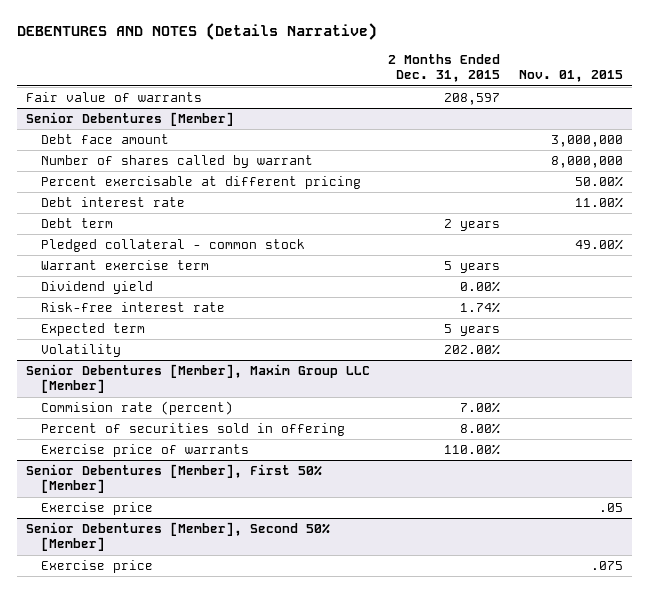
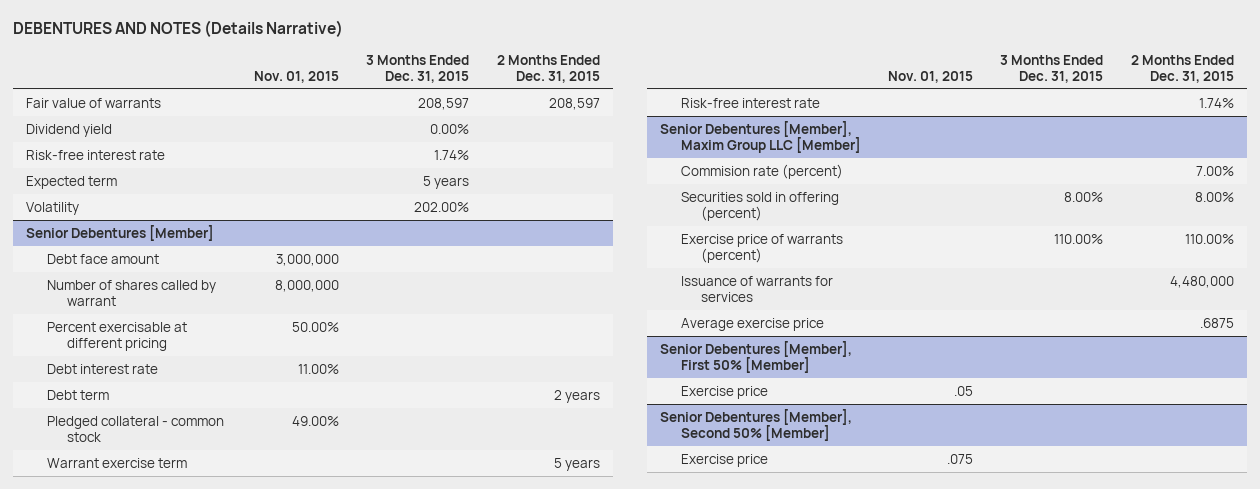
- | 2 Months Ended Dec. 31, 2015 | Nov. 01, 2015
+ | Nov. 01, 2015 | 3 Months Ended Dec. 31, 2015 | 2 Months Ended Dec. 31, 2015
+ Dividend yield | | 0.00% |
+ Risk-free interest rate | | 1.74% |
+ Expected term | | 5 years |
+ Volatility | | 202.00% |
@ Senior Debentures [Member]
- Dividend yield | 0.00% |
- Expected term | 5 years |
- Volatility | 202.00% |
@ Senior Debentures [Member], Maxim Group LLC [Member]
- Percent of securities sold in offering | 8.00% |
- Exercise price of warrants | 110.00% |
+ Securities sold in offering (percent) | | 8.00% | 8.00%
+ Exercise price of warrants (percent) | | 110.00% | 110.00%
+ Issuance of warrants for services | | | 4,480,000
+ Average exercise price | | | .6875

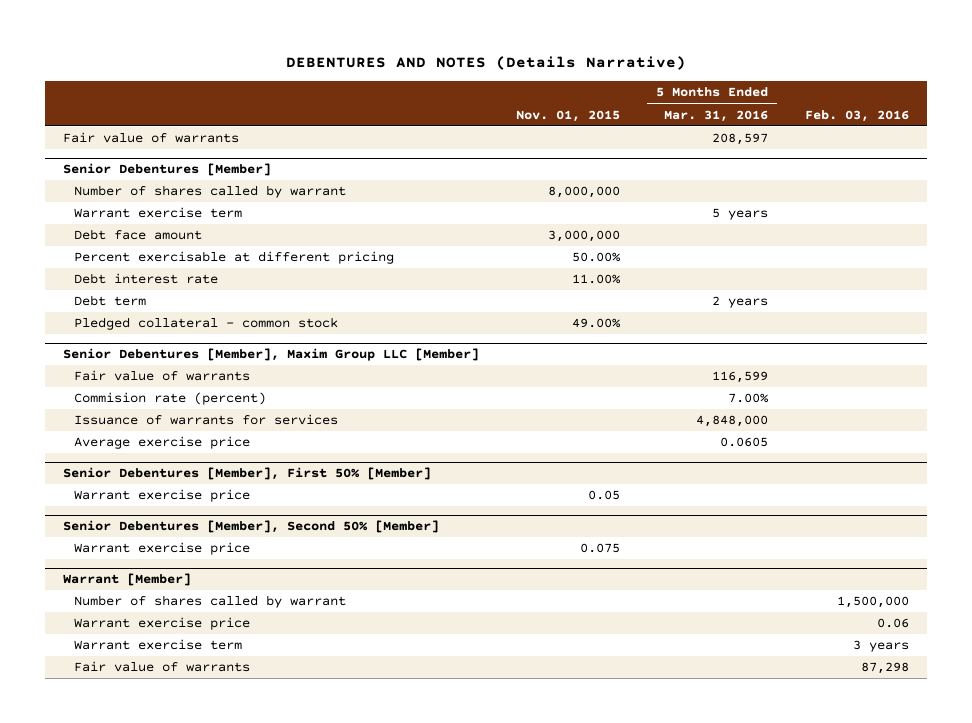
- | Nov. 01, 2015 | 3 Months Ended Dec. 31, 2015 | 2 Months Ended Dec. 31, 2015
+ | Nov. 01, 2015 | 5 Months Ended Mar. 31, 2016 | Feb. 03, 2016
- Dividend yield | | 0.00% |
- Risk-free interest rate | | 1.74% |
- Expected term | | 5 years |
- Volatility | | 202.00% |
@ Senior Debentures [Member]
moved up: Warrant exercise term | | 5 years |
moved down: Debt face amount | 3,000,000 | |
- Risk-free interest rate | | | 1.74%
@ Senior Debentures [Member], Maxim Group LLC [Member]
+ Fair value of warrants | | 116,599 |
- Securities sold in offering (percent) | | 8.00% | 8.00%
- Exercise price of warrants (percent) | | 110.00% | 110.00%
@ Senior Debentures [Member], First 50% [Member]
- Exercise price | .05 | |
+ Warrant exercise price | 0.05 | |
@ Senior Debentures [Member], Second 50% [Member]
- Exercise price | .075 | |
+ Warrant exercise price | 0.075 | |
+ Warrant [Member]
+ Number of shares called by warrant | | | 1,500,000
+ Warrant exercise price | | | 0.06
+ Warrant exercise term | | | 3 years
+ Fair value of warrants | | | 87,298

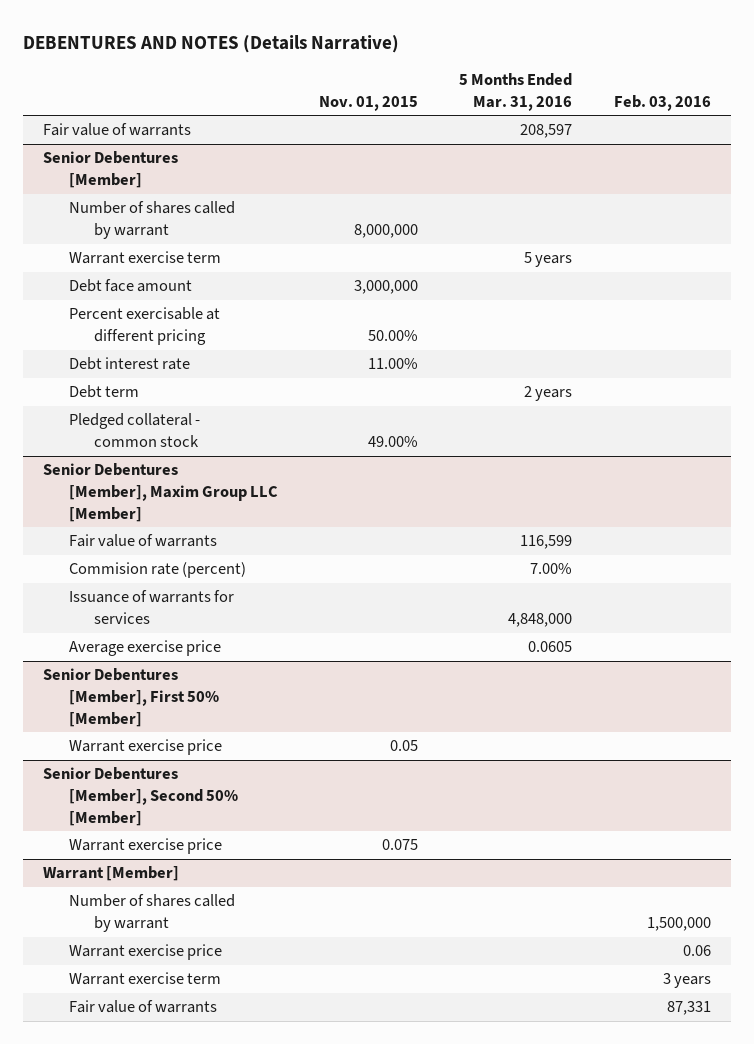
@ Warrant [Member]
- Fair value of warrants | | | 87,298
+ Fair value of warrants | | | 87,331

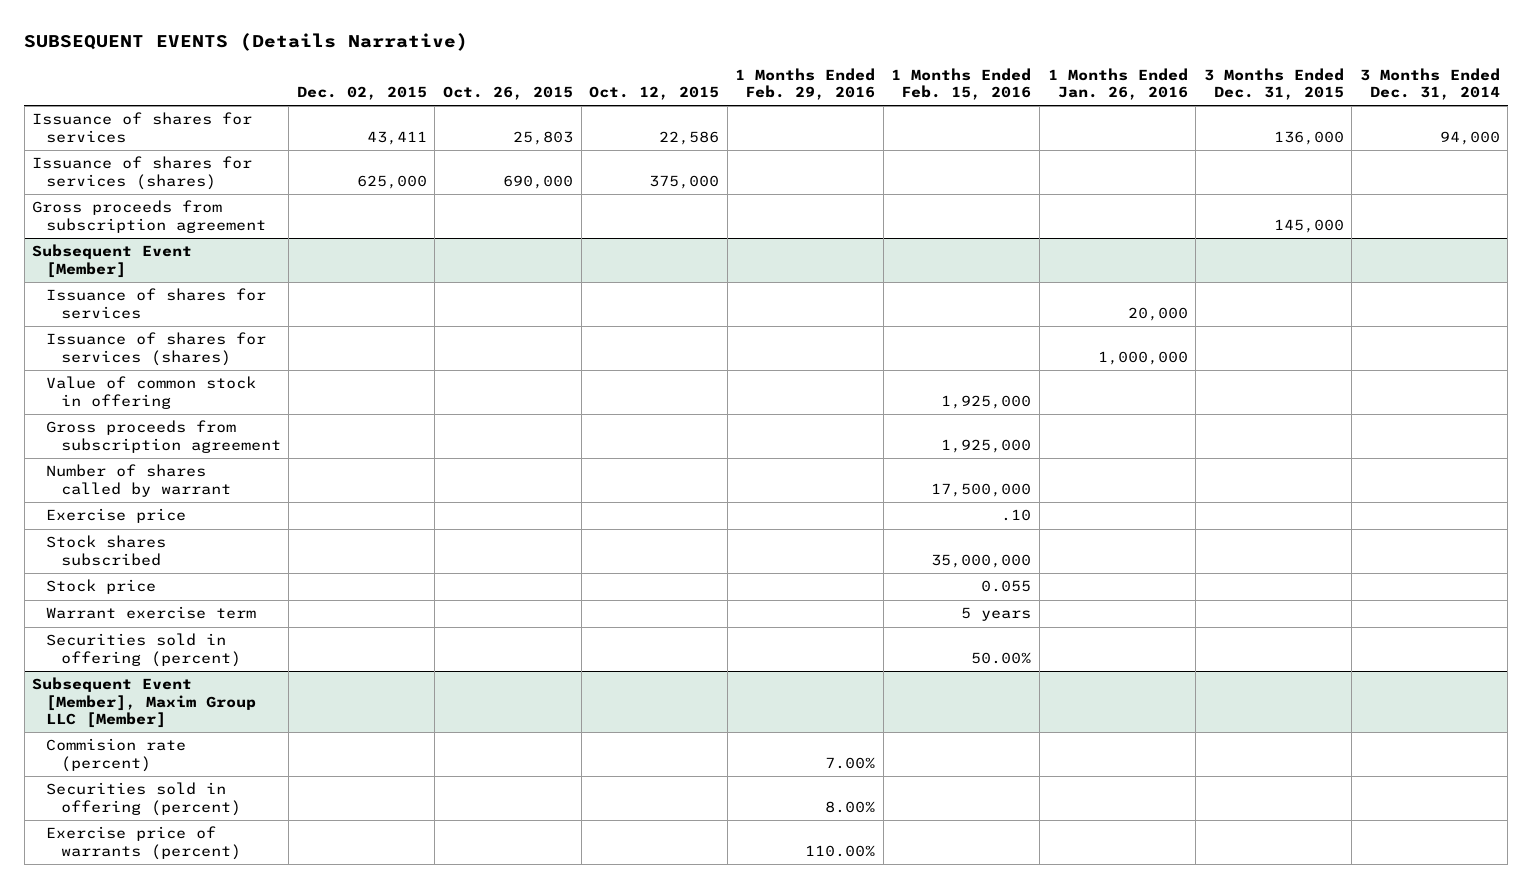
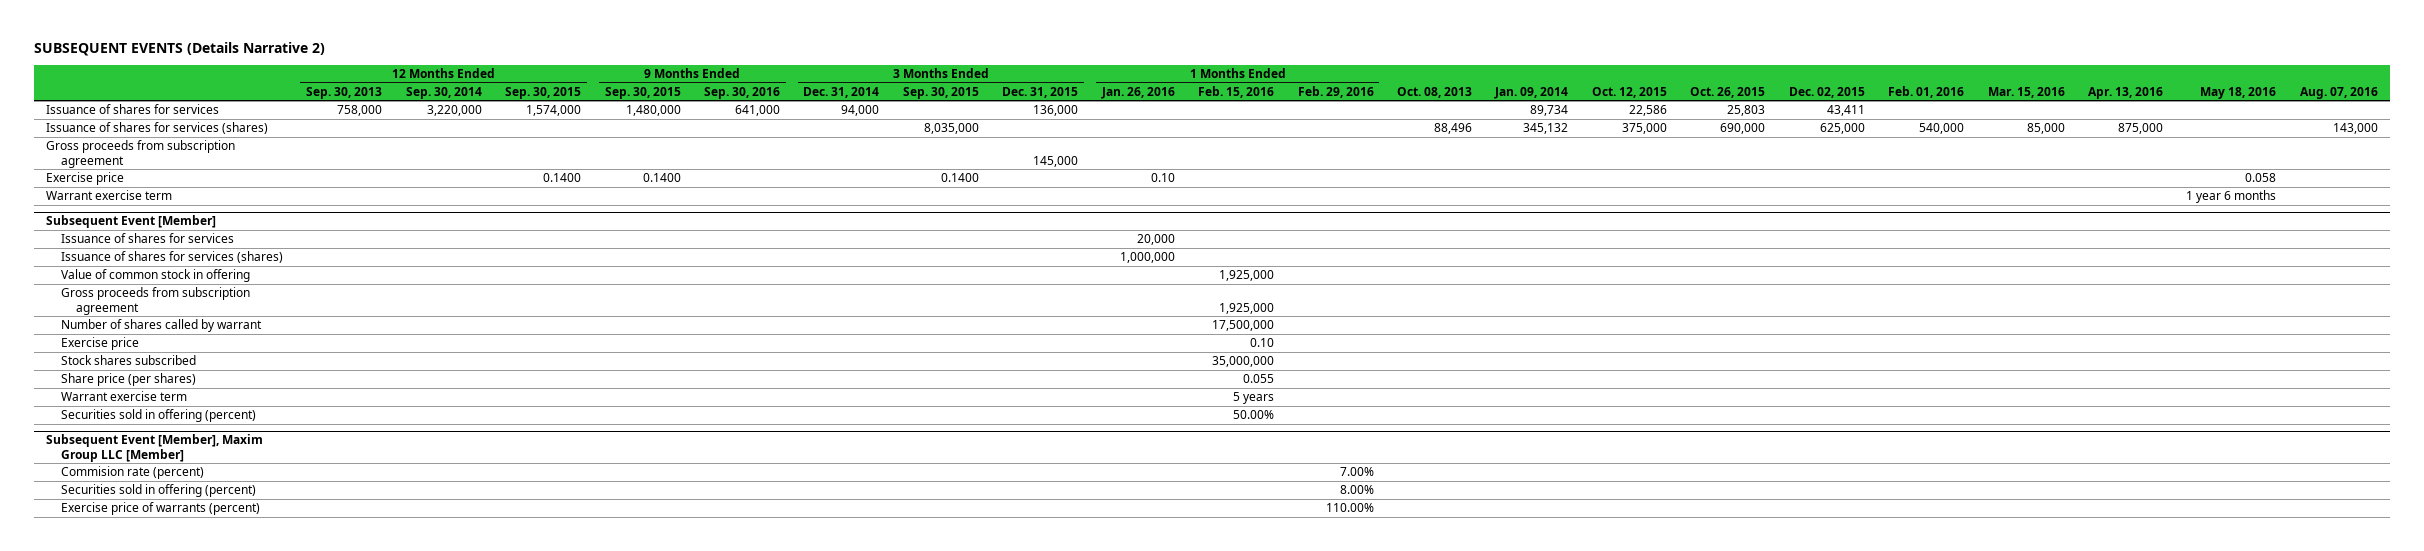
- SUBSEQUENT EVENTS (Details Narrative)
+ SUBSEQUENT EVENTS (Details Narrative 2)
- | Dec. 02, 2015 | Oct. 26, 2015 | Oct. 12, 2015 | 1 Months Ended Feb. 29, 2016 | 1 Months Ended Feb. 15, 2016 | 1 Months Ended Jan. 26, 2016 | 3 Months Ended Dec. 31, 2015 | 3 Months Ended Dec. 31, 2014
+ | 12 Months Ended Sep. 30, 2013 | 12 Months Ended Sep. 30, 2014 | 12 Months Ended Sep. 30, 2015 | 9 Months Ended Sep. 30, 2015 | 9 Months Ended Sep. 30, 2016 | 3 Months Ended Dec. 31, 2014 | 3 Months Ended Sep. 30, 2015 | 3 Months Ended Dec. 31, 2015 | 1 Months Ended Jan. 26, 2016 | 1 Months Ended Feb. 15, 2016 | 1 Months Ended Feb. 29, 2016 | Oct. 08, 2013 | Jan. 09, 2014 | Oct. 12, 2015 | Oct. 26, 2015 | Dec. 02, 2015 | Feb. 01, 2016 | Mar. 15, 2016 | Apr. 13, 2016 | May 18, 2016 | Aug. 07, 2016
+ Exercise price | | | 0.1400 | 0.1400 | | | 0.1400 | | 0.10 | | | | | | | | | | | 0.058 |
+ Warrant exercise term | | | | | | | | | | | | | | | | | | | | 1 year 6 months |
@ Subsequent Event [Member]
- Exercise price | | | | | .10 | | |
+ Exercise price | | | | | | | | | | 0.10 | | | | | | | | | | |
- Stock price | | | | | 0.055 | | |
+ Share price (per shares) | | | | | | | | | | 0.055 | | | | | | | | | | |

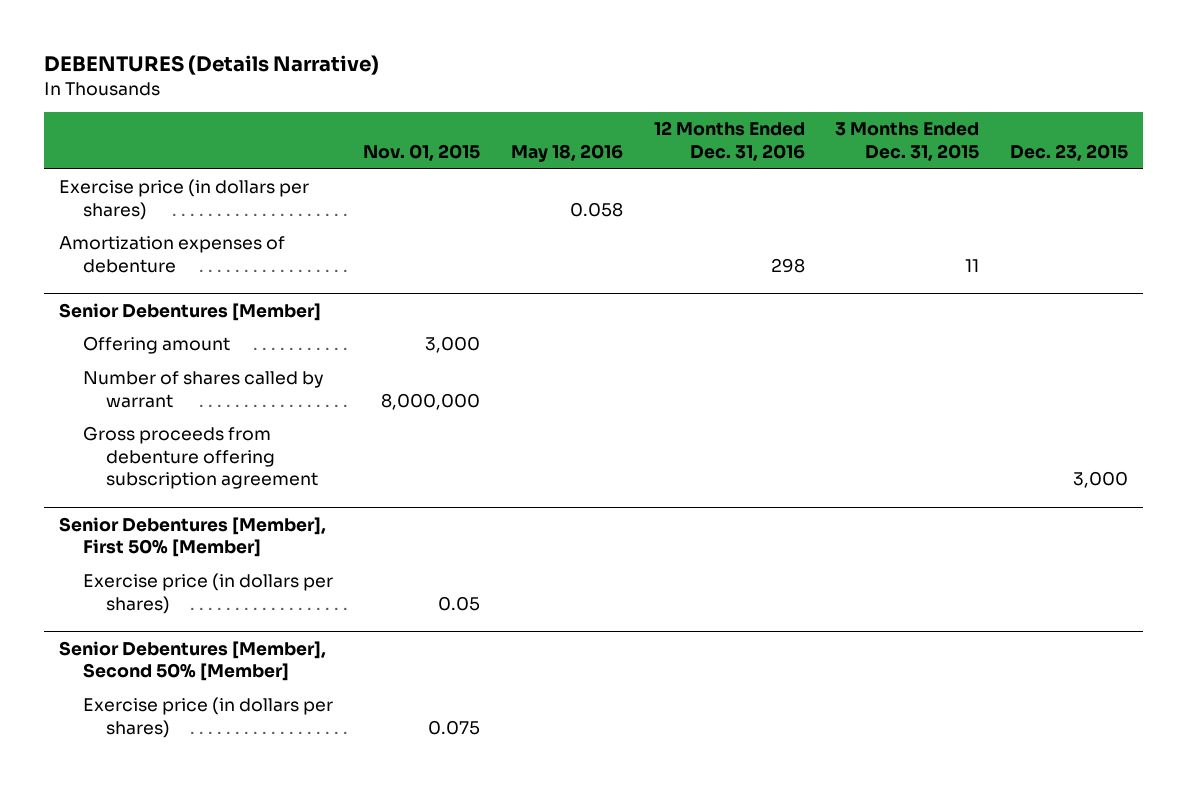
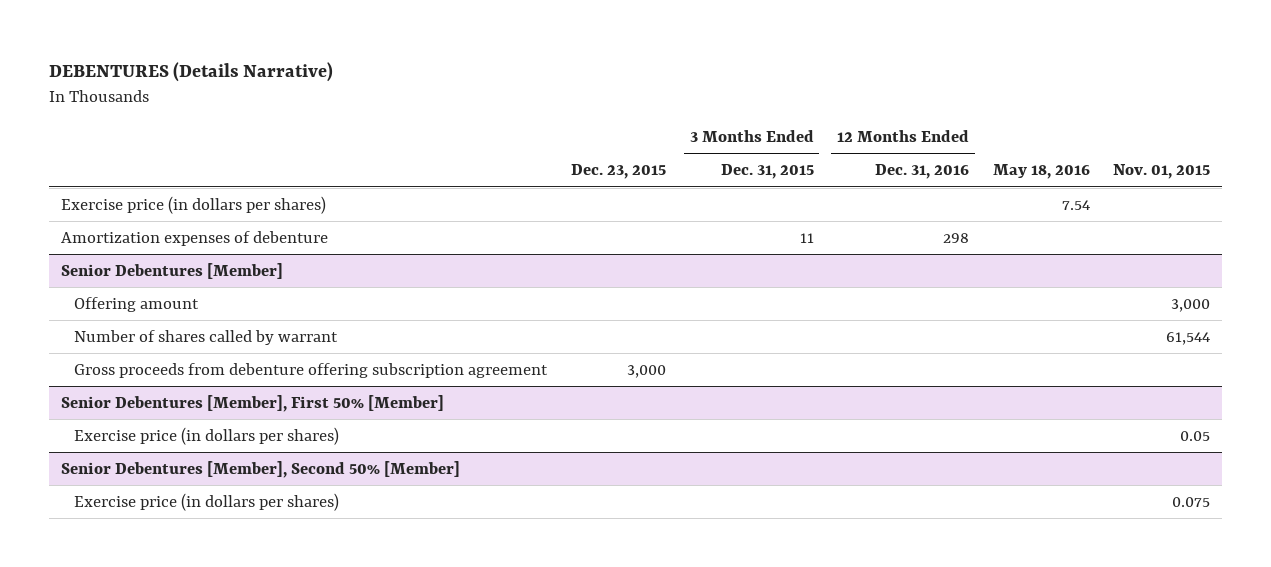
- | Nov. 01, 2015 | May 18, 2016 | 12 Months Ended Dec. 31, 2016 | 3 Months Ended Dec. 31, 2015 | Dec. 23, 2015
+ | Dec. 23, 2015 | 3 Months Ended Dec. 31, 2015 | 12 Months Ended Dec. 31, 2016 | May 18, 2016 | Nov. 01, 2015
- Exercise price (in dollars per shares) | | 0.058 | | |
+ Exercise price (in dollars per shares) | | | | 7.54 |
@ Senior Debentures [Member]
- Number of shares called by warrant | 8,000,000 | | | |
+ Number of shares called by warrant | | | | | 61,544

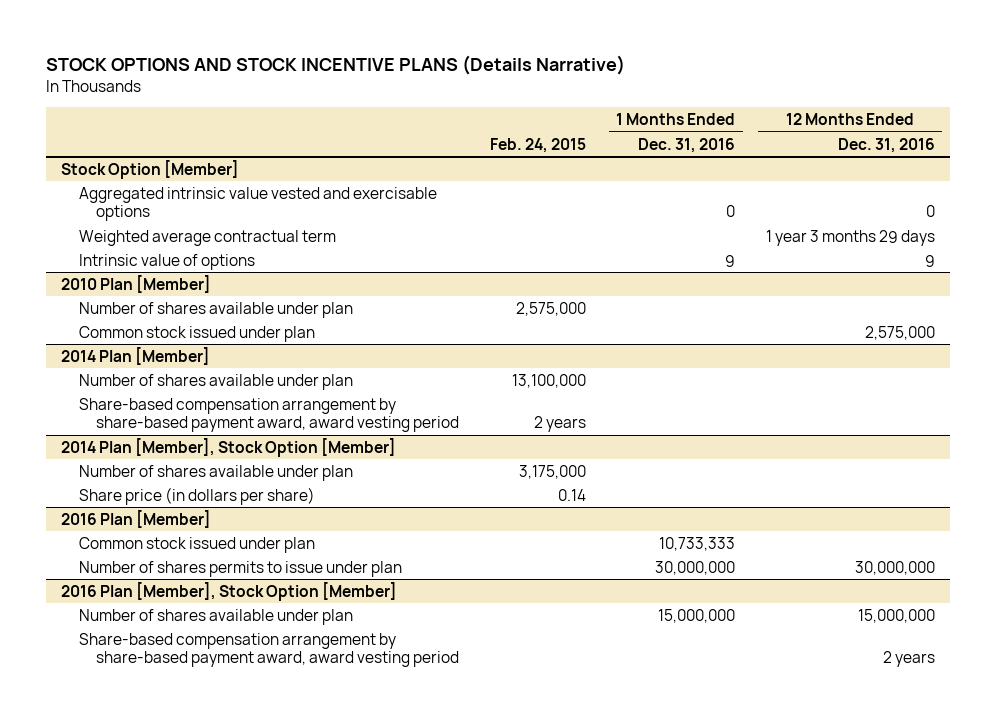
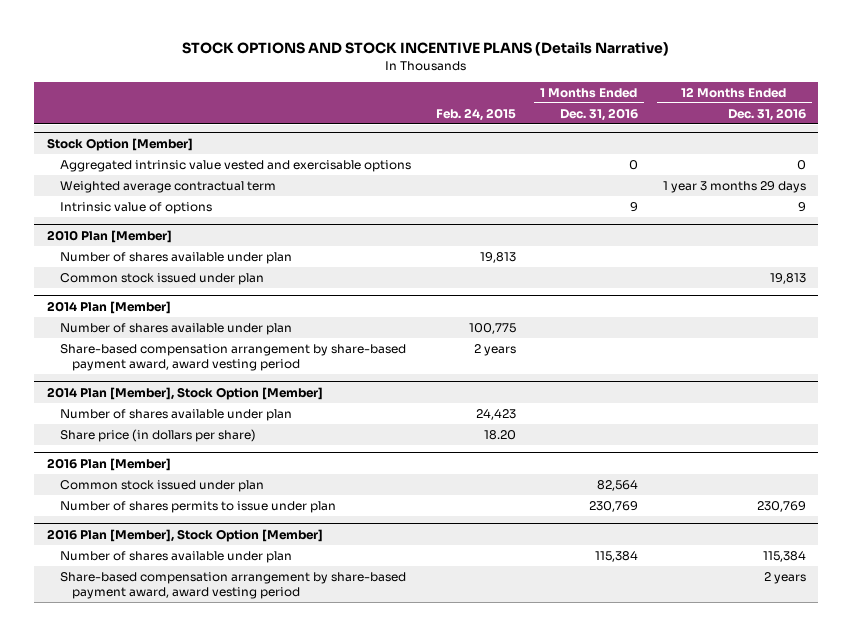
@ 2010 Plan [Member]
- Number of shares available under plan | 2,575,000 | |
- Common stock issued under plan | | | 2,575,000
+ Number of shares available under plan | 19,813 | |
+ Common stock issued under plan | | | 19,813
@ 2014 Plan [Member]
- Number of shares available under plan | 13,100,000 | |
+ Number of shares available under plan | 100,775 | |
@ 2014 Plan [Member], Stock Option [Member]
- Number of shares available under plan | 3,175,000 | |
- Share price (in dollars per share) | 0.14 | |
+ Number of shares available under plan | 24,423 | |
+ Share price (in dollars per share) | 18.20 | |
@ 2016 Plan [Member]
- Common stock issued under plan | | 10,733,333 |
- Number of shares permits to issue under plan | | 30,000,000 | 30,000,000
+ Common stock issued under plan | | 82,564 |
+ Number of shares permits to issue under plan | | 230,769 | 230,769
@ 2016 Plan [Member], Stock Option [Member]
- Number of shares available under plan | | 15,000,000 | 15,000,000
+ Number of shares available under plan | | 115,384 | 115,384

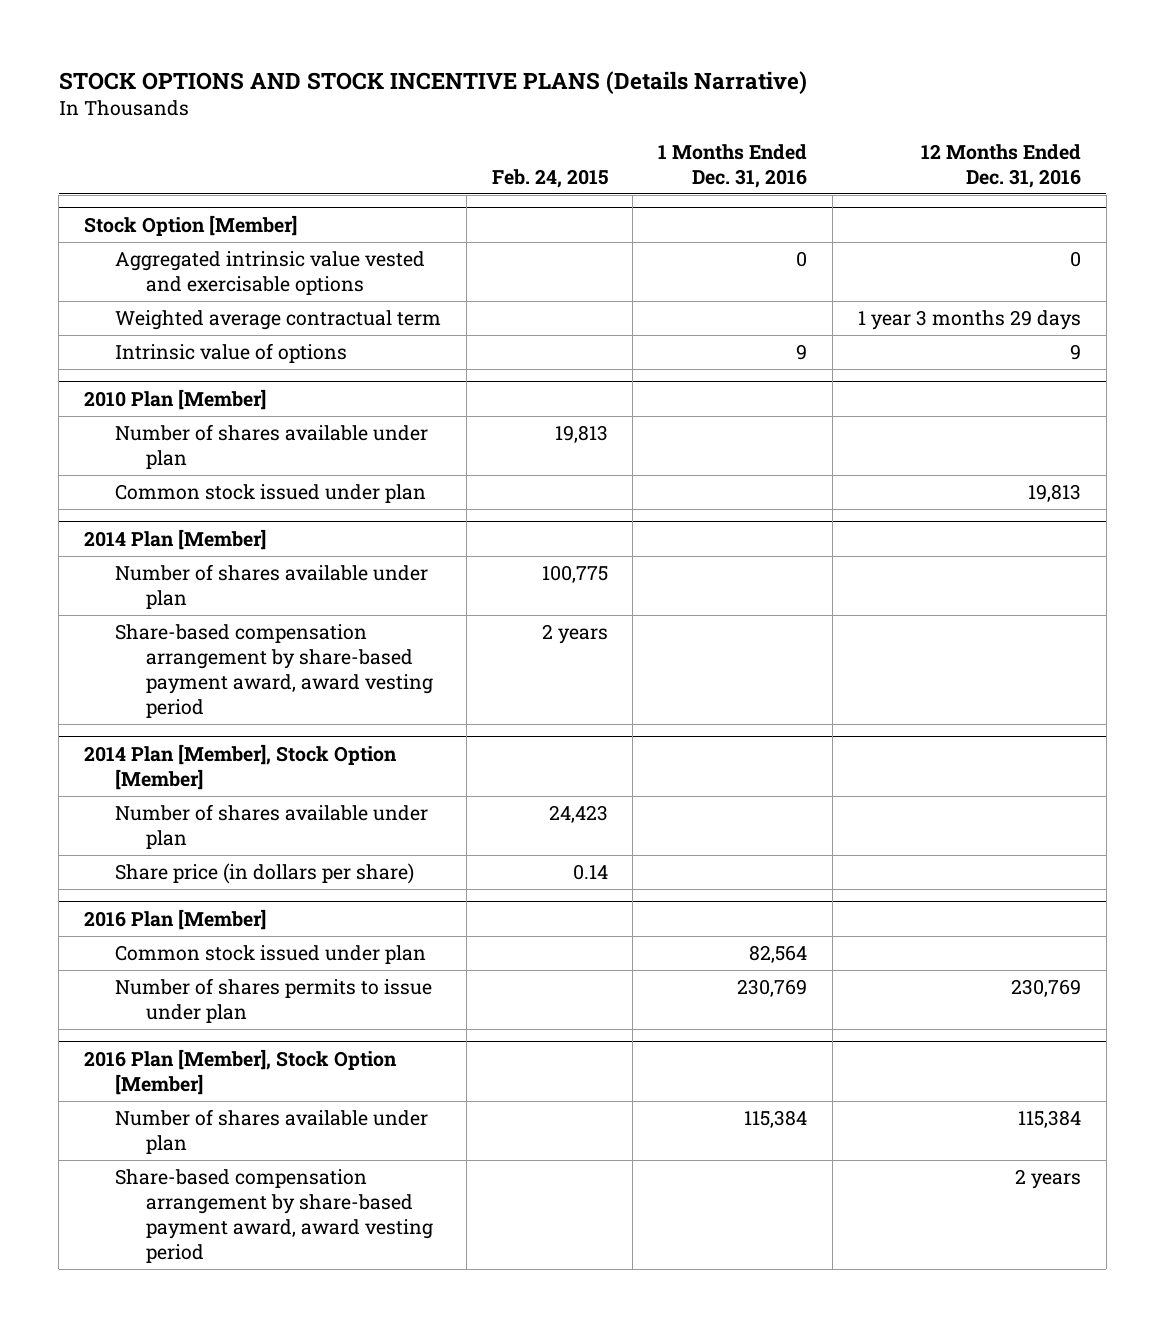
@ 2014 Plan [Member], Stock Option [Member]
- Share price (in dollars per share) | 18.20 | |
+ Share price (in dollars per share) | 0.14 | |

